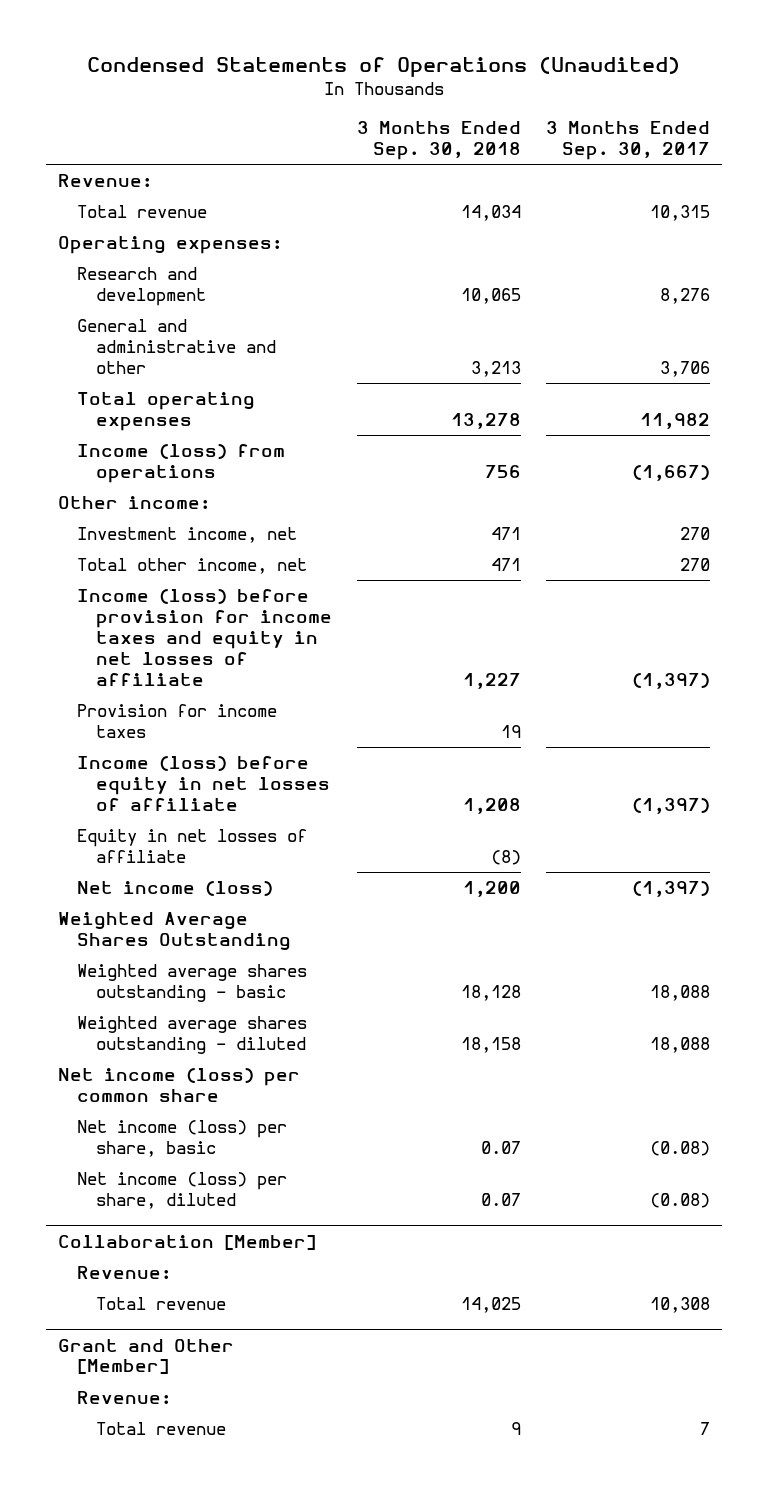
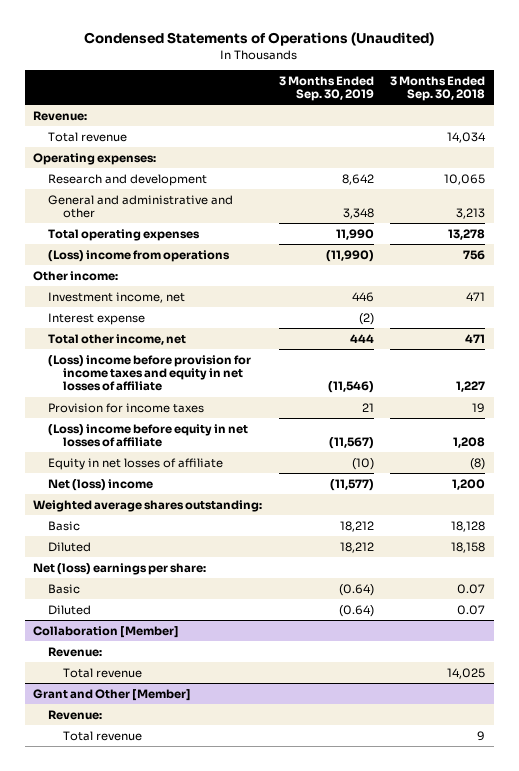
- | 3 Months Ended Sep. 30, 2018 | 3 Months Ended Sep. 30, 2017
+ | 3 Months Ended Sep. 30, 2019 | 3 Months Ended Sep. 30, 2018
- Income (loss) from operations | 756 | (1,667)
+ (Loss) income from operations | (11,990) | 756
+ Interest expense | (2) |
- Income (loss) before provision for income taxes and equity in net losses of affiliate | 1,227 | (1,397)
+ (Loss) income before provision for income taxes and equity in net losses of affiliate | (11,546) | 1,227
- Income (loss) before equity in net losses of affiliate | 1,208 | (1,397)
+ (Loss) income before equity in net losses of affiliate | (11,567) | 1,208
- Net income (loss) | 1,200 | (1,397)
- Weighted Average Shares Outstanding
- Weighted average shares outstanding - basic | 18,128 | 18,088
- Weighted average shares outstanding - diluted | 18,158 | 18,088
- Net income (loss) per common share
- Net income (loss) per share, basic | 0.07 | (0.08)
- Net income (loss) per share, diluted | 0.07 | (0.08)
+ Net (loss) income | (11,577) | 1,200
+ Weighted average shares outstanding:
+ Basic | 18,212 | 18,128
+ Diluted | 18,212 | 18,158
+ Net (loss) earnings per share:
+ Basic | (0.64) | 0.07
+ Diluted | (0.64) | 0.07

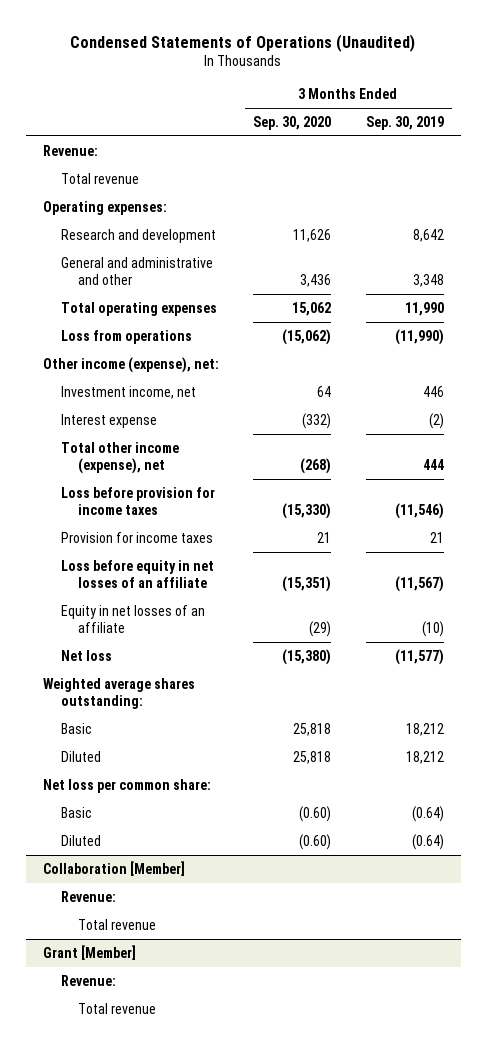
- | 3 Months Ended Sep. 30, 2019 | 3 Months Ended Sep. 30, 2018
+ | 3 Months Ended Sep. 30, 2020 | 3 Months Ended Sep. 30, 2019
- (Loss) income from operations | (11,990) | 756
- Other income:
+ Loss from operations | (15,062) | (11,990)
+ Other income (expense), net:
- Total other income, net | 444 | 471
- (Loss) income before provision for income taxes and equity in net losses of affiliate | (11,546) | 1,227
+ Total other income (expense), net | (268) | 444
+ Loss before provision for income taxes | (15,330) | (11,546)
- (Loss) income before equity in net losses of affiliate | (11,567) | 1,208
- Equity in net losses of affiliate | (10) | (8)
- Net (loss) income | (11,577) | 1,200
+ Loss before equity in net losses of an affiliate | (15,351) | (11,567)
+ Equity in net losses of an affiliate | (29) | (10)
+ Net loss | (15,380) | (11,577)
- Net (loss) earnings per share:
+ Net loss per common share:
- Grant and Other [Member]
+ Grant [Member]

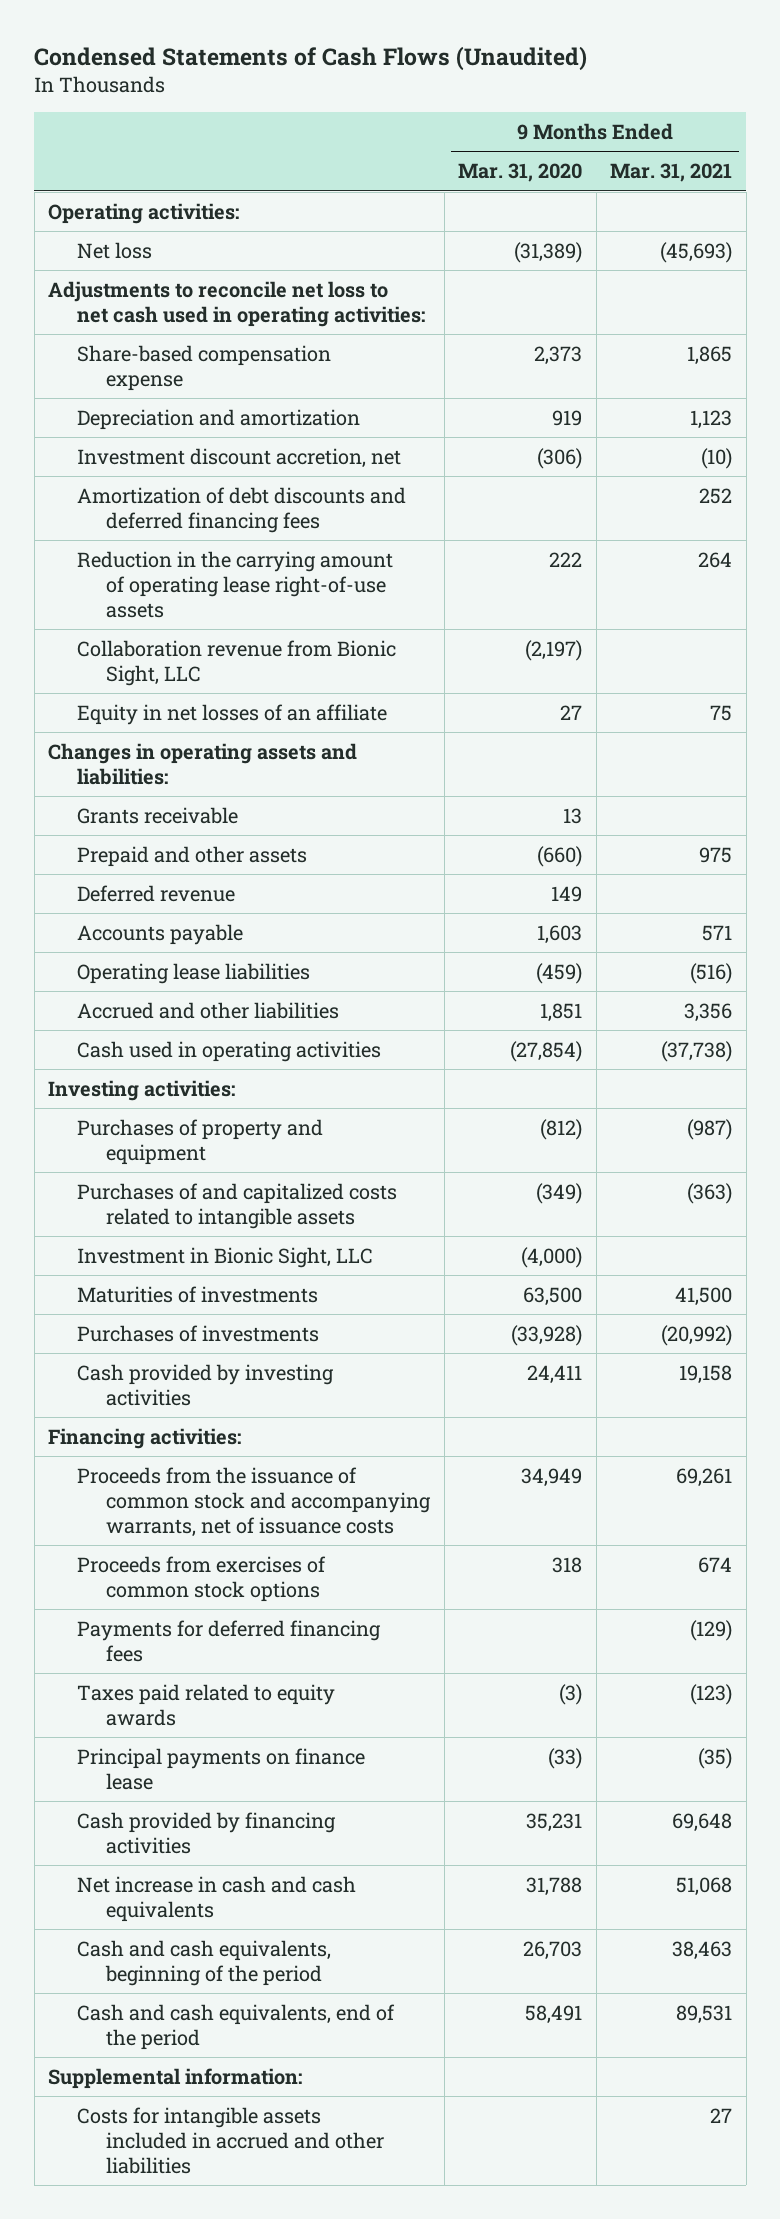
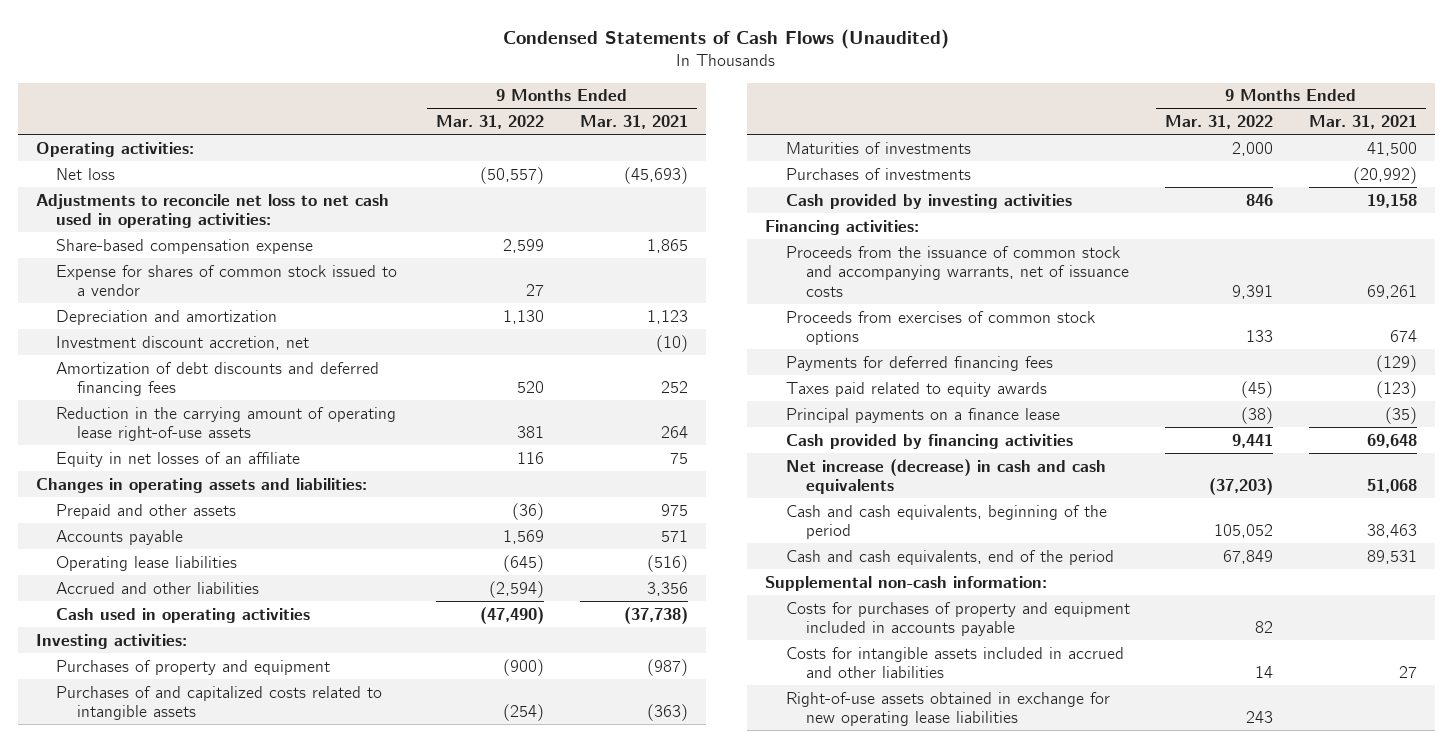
- | 9 Months Ended Mar. 31, 2020 | 9 Months Ended Mar. 31, 2021
+ | 9 Months Ended Mar. 31, 2022 | 9 Months Ended Mar. 31, 2021
+ Expense for shares of common stock issued to a vendor | 27 |
- Collaboration revenue from Bionic Sight, LLC | (2,197) |
- Grants receivable | 13 |
- Deferred revenue | 149 |
- Investment in Bionic Sight, LLC | (4,000) |
- Principal payments on finance lease | (33) | (35)
+ Principal payments on a finance lease | (38) | (35)
- Net increase in cash and cash equivalents | 31,788 | 51,068
+ Net increase (decrease) in cash and cash equivalents | (37,203) | 51,068
- Supplemental information:
+ Supplemental non-cash information:
+ Costs for purchases of property and equipment included in accounts payable | 82 |
+ Right-of-use assets obtained in exchange for new operating lease liabilities | 243 |

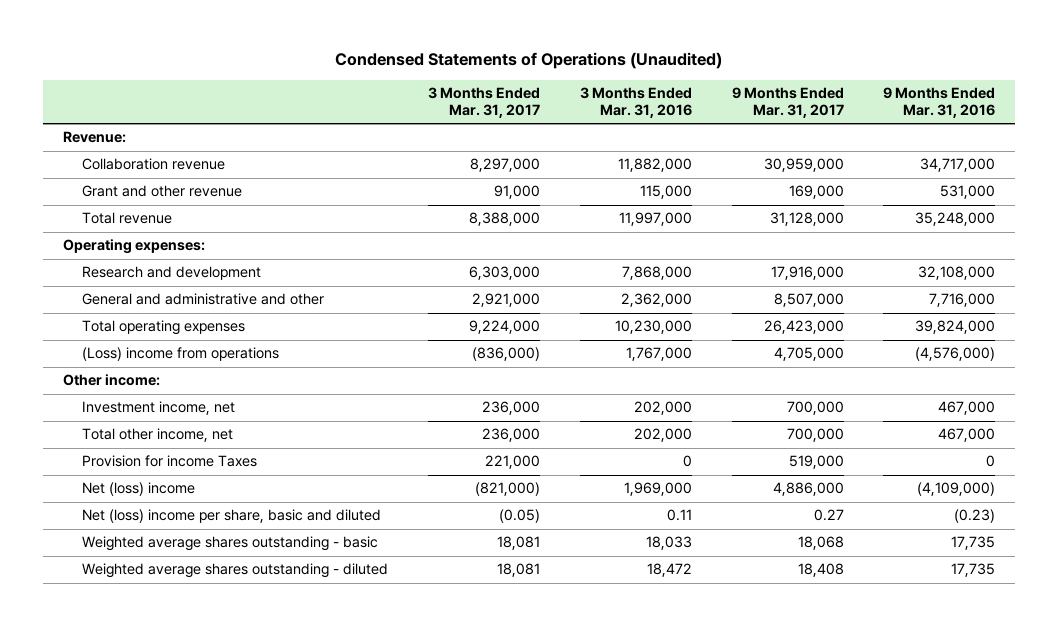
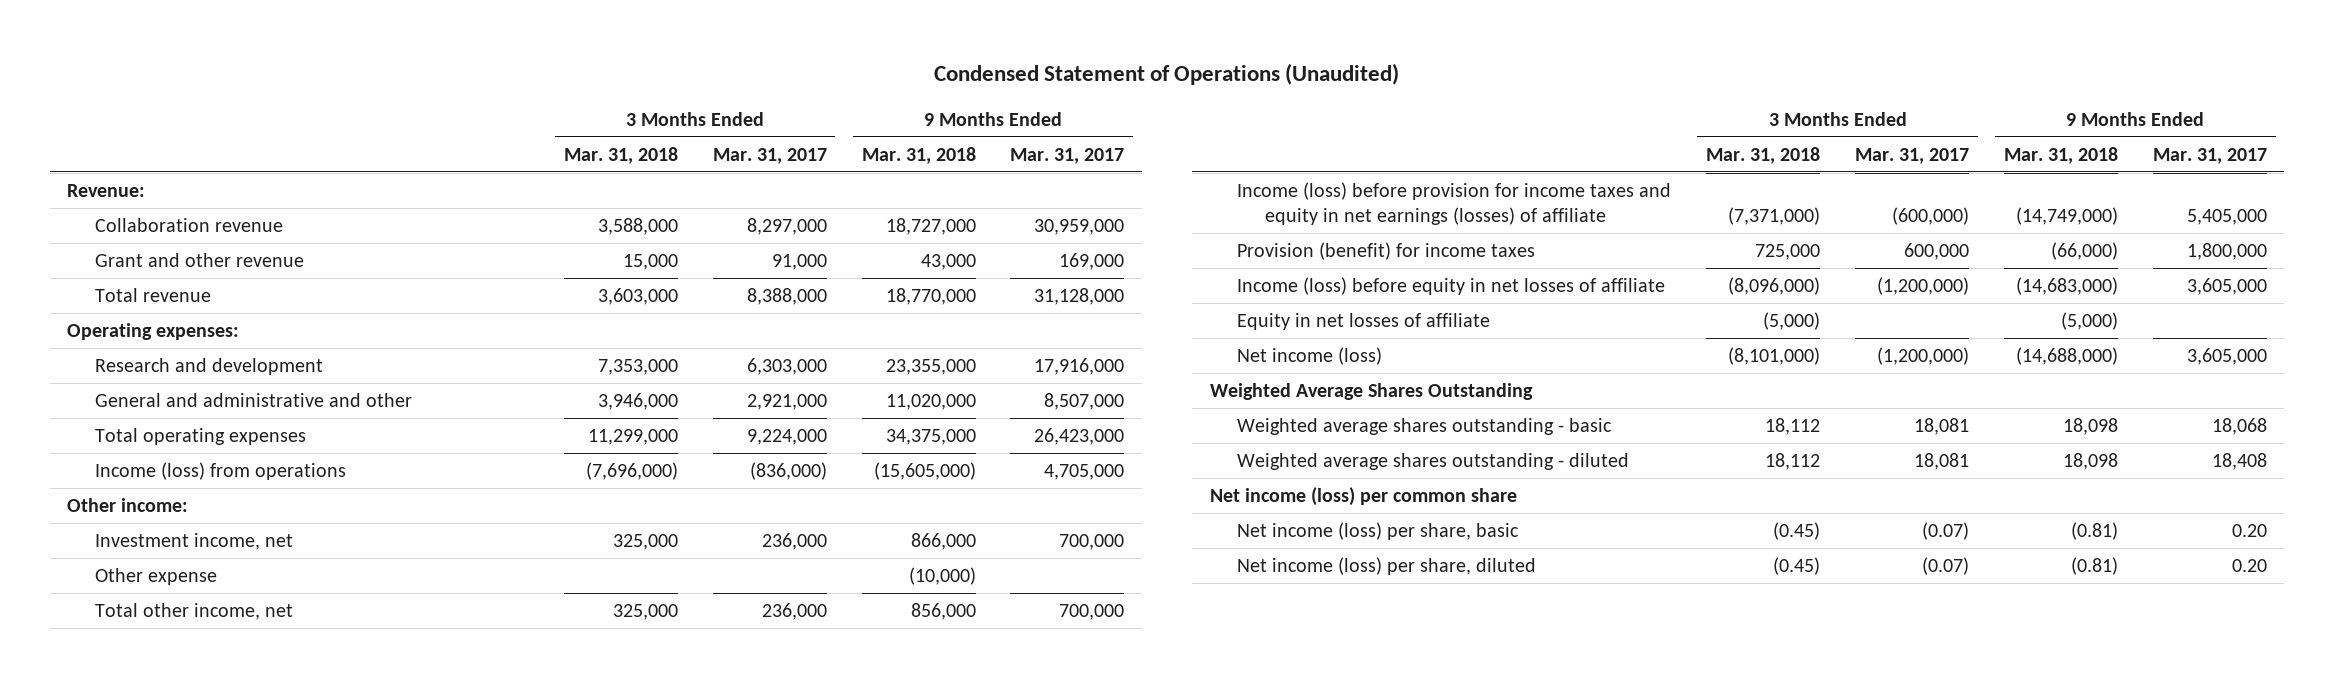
- Condensed Statements of Operations (Unaudited)
+ Condensed Statement of Operations (Unaudited)
- | 3 Months Ended Mar. 31, 2017 | 3 Months Ended Mar. 31, 2016 | 9 Months Ended Mar. 31, 2017 | 9 Months Ended Mar. 31, 2016
+ | 3 Months Ended Mar. 31, 2018 | 3 Months Ended Mar. 31, 2017 | 9 Months Ended Mar. 31, 2018 | 9 Months Ended Mar. 31, 2017
- (Loss) income from operations | (836,000) | 1,767,000 | 4,705,000 | (4,576,000)
+ Income (loss) from operations | (7,696,000) | (836,000) | (15,605,000) | 4,705,000
+ Other expense | | | (10,000) |
- Provision for income Taxes | 221,000 | 0 | 519,000 | 0
- Net (loss) income | (821,000) | 1,969,000 | 4,886,000 | (4,109,000)
- Net (loss) income per share, basic and diluted | (0.05) | 0.11 | 0.27 | (0.23)
+ Income (loss) before provision for income taxes and equity in net earnings (losses) of affiliate | (7,371,000) | (600,000) | (14,749,000) | 5,405,000
+ Provision (benefit) for income taxes | 725,000 | 600,000 | (66,000) | 1,800,000
+ Income (loss) before equity in net losses of affiliate | (8,096,000) | (1,200,000) | (14,683,000) | 3,605,000
+ Equity in net losses of affiliate | (5,000) | | (5,000) |
+ Net income (loss) | (8,101,000) | (1,200,000) | (14,688,000) | 3,605,000
+ Weighted Average Shares Outstanding
+ Net income (loss) per common share
+ Net income (loss) per share, basic | (0.45) | (0.07) | (0.81) | 0.20
+ Net income (loss) per share, diluted | (0.45) | (0.07) | (0.81) | 0.20

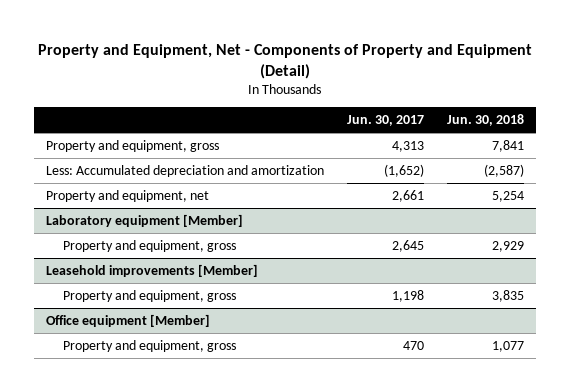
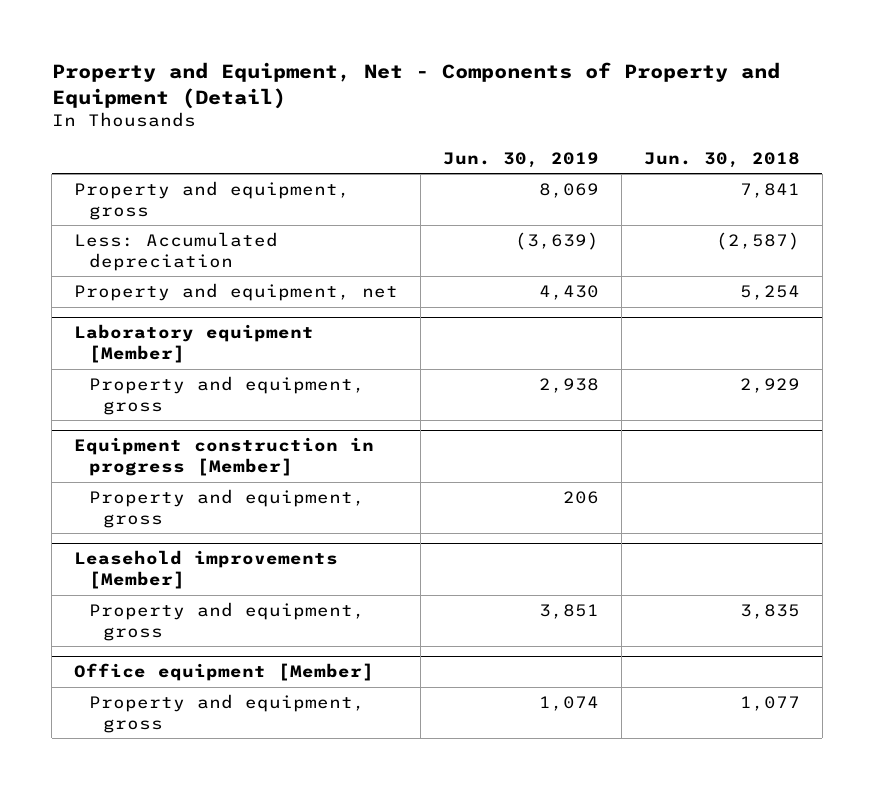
- | Jun. 30, 2017 | Jun. 30, 2018
+ | Jun. 30, 2019 | Jun. 30, 2018
- Less: Accumulated depreciation and amortization | (1,652) | (2,587)
+ Less: Accumulated depreciation | (3,639) | (2,587)
+ Equipment construction in progress [Member]
+ Property and equipment, gross | 206 |

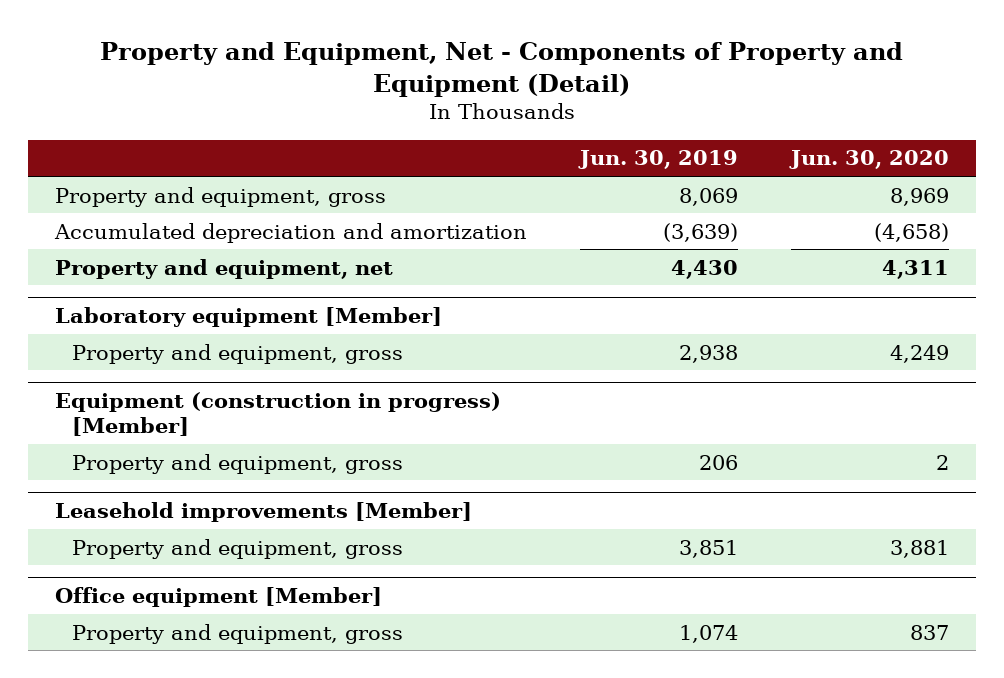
- | Jun. 30, 2019 | Jun. 30, 2018
+ | Jun. 30, 2019 | Jun. 30, 2020
- Less: Accumulated depreciation | (3,639) | (2,587)
+ Accumulated depreciation and amortization | (3,639) | (4,658)
- Equipment construction in progress [Member]
+ Equipment (construction in progress) [Member]

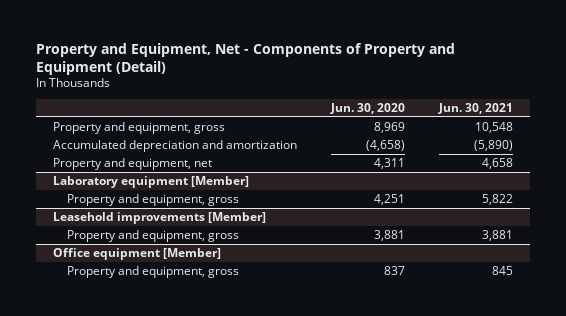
- | Jun. 30, 2019 | Jun. 30, 2020
+ | Jun. 30, 2020 | Jun. 30, 2021
@ Laboratory equipment [Member]
- Property and equipment, gross | 2,938 | 4,249
- Equipment (construction in progress) [Member]
- Property and equipment, gross | 206 | 2
@ Laboratory equipment [Member]
+ Property and equipment, gross | 4,251 | 5,822

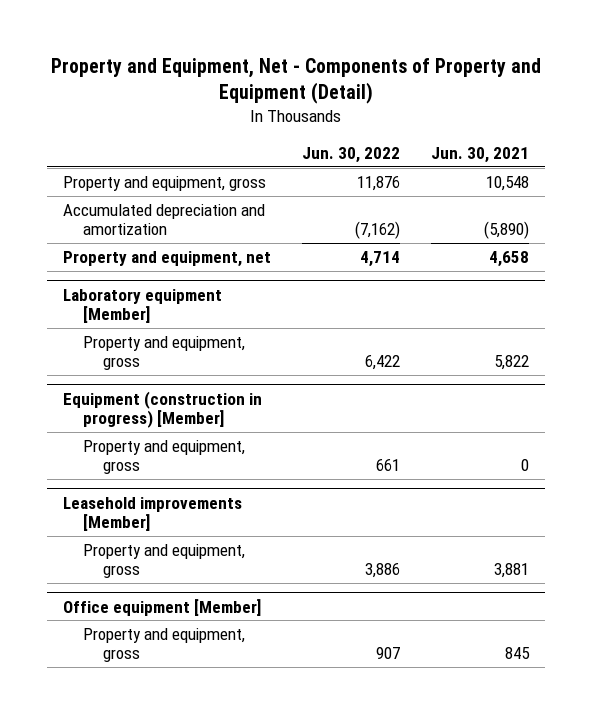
- | Jun. 30, 2020 | Jun. 30, 2021
+ | Jun. 30, 2022 | Jun. 30, 2021
+ Equipment (construction in progress) [Member]
+ Property and equipment, gross | 661 | 0

